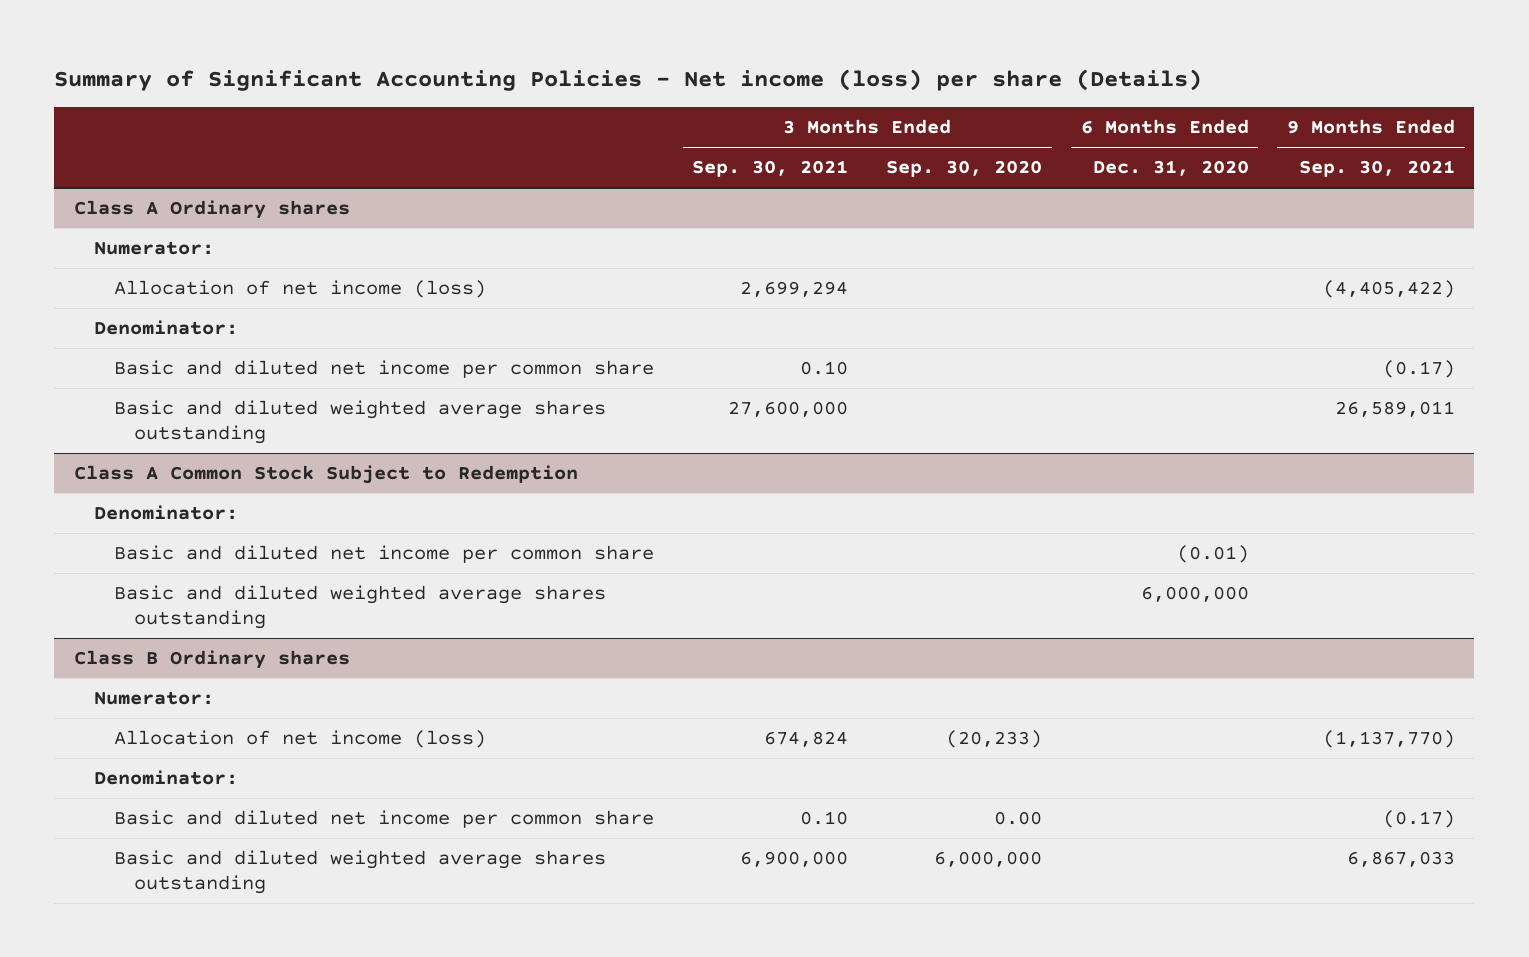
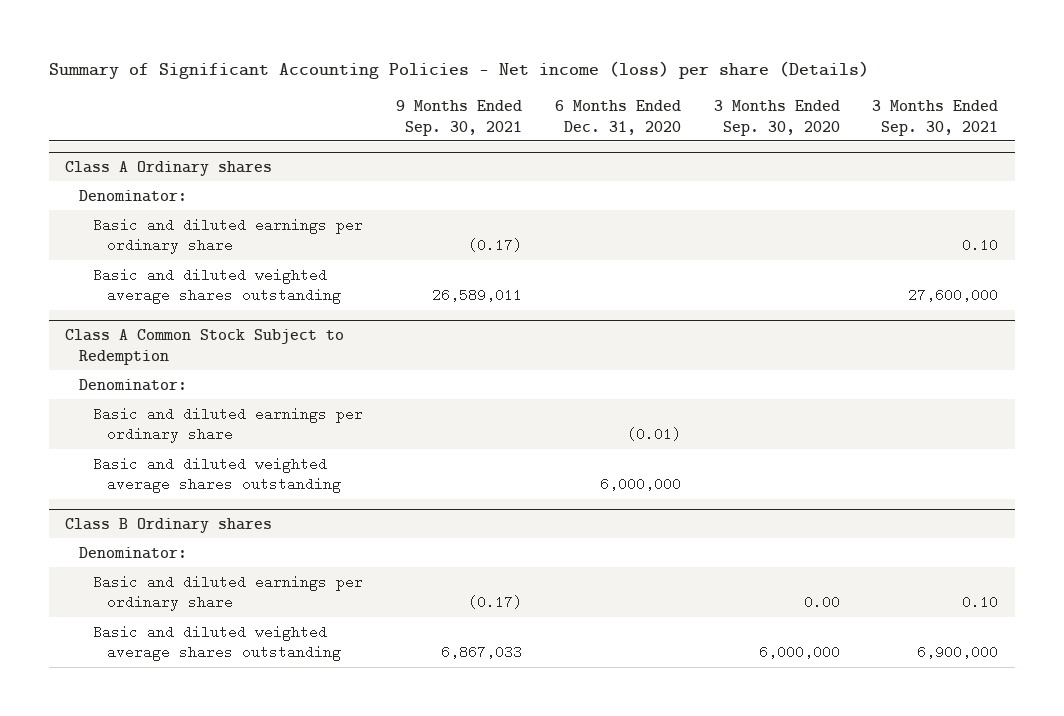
- | 3 Months Ended Sep. 30, 2021 | 3 Months Ended Sep. 30, 2020 | 6 Months Ended Dec. 31, 2020 | 9 Months Ended Sep. 30, 2021
+ | 9 Months Ended Sep. 30, 2021 | 6 Months Ended Dec. 31, 2020 | 3 Months Ended Sep. 30, 2020 | 3 Months Ended Sep. 30, 2021
@ Class A Ordinary shares
- Numerator:
- Allocation of net income (loss) | 2,699,294 | | | (4,405,422)
- Basic and diluted net income per common share | 0.10 | | | (0.17)
+ Basic and diluted earnings per ordinary share | (0.17) | | | 0.10
@ Class A Common Stock Subject to Redemption
- Basic and diluted net income per common share | | | (0.01) |
+ Basic and diluted earnings per ordinary share | | (0.01) | |
@ Class B Ordinary shares
- Numerator:
- Allocation of net income (loss) | 674,824 | (20,233) | | (1,137,770)
- Basic and diluted net income per common share | 0.10 | 0.00 | | (0.17)
+ Basic and diluted earnings per ordinary share | (0.17) | | 0.00 | 0.10

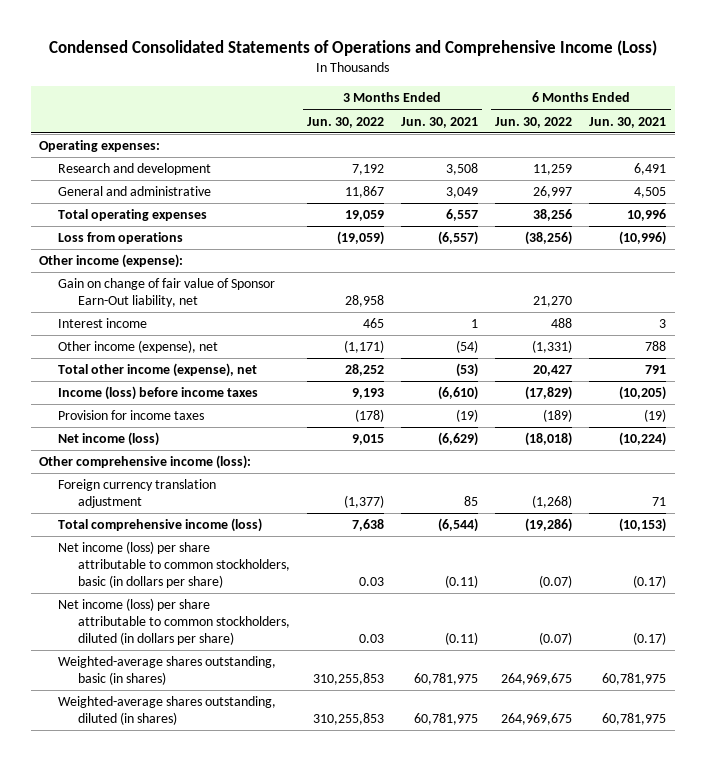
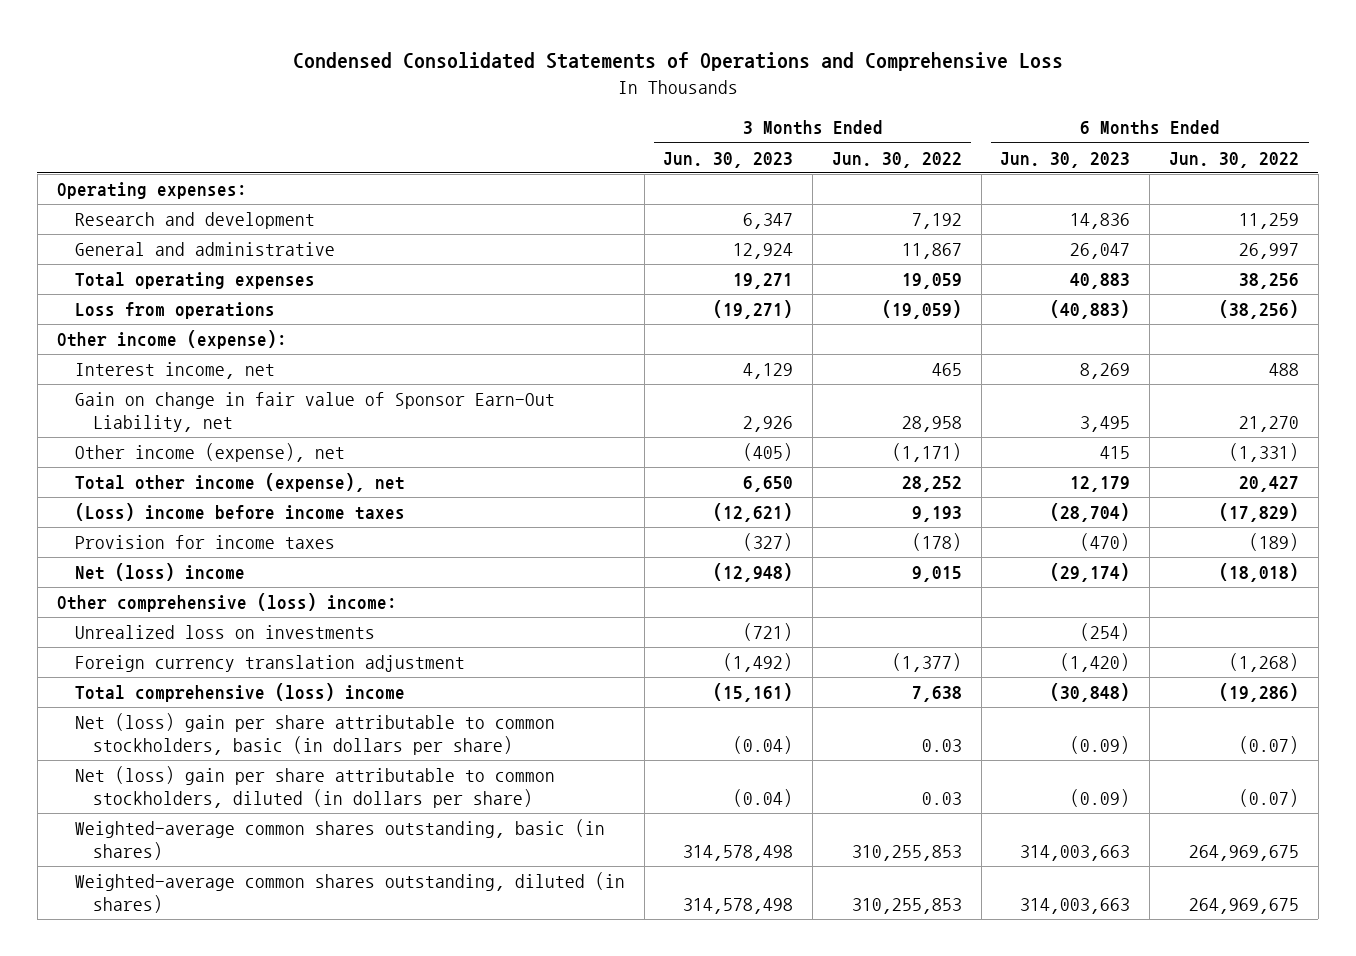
- Condensed Consolidated Statements of Operations and Comprehensive Income (Loss)
+ Condensed Consolidated Statements of Operations and Comprehensive Loss
- | 3 Months Ended Jun. 30, 2022 | 3 Months Ended Jun. 30, 2021 | 6 Months Ended Jun. 30, 2022 | 6 Months Ended Jun. 30, 2021
+ | 3 Months Ended Jun. 30, 2023 | 3 Months Ended Jun. 30, 2022 | 6 Months Ended Jun. 30, 2023 | 6 Months Ended Jun. 30, 2022
- Gain on change of fair value of Sponsor Earn-Out liability, net | 28,958 | | 21,270 |
- Interest income | 465 | 1 | 488 | 3
+ Interest income, net | 4,129 | 465 | 8,269 | 488
+ Gain on change in fair value of Sponsor Earn-Out Liability, net | 2,926 | 28,958 | 3,495 | 21,270
- Income (loss) before income taxes | 9,193 | (6,610) | (17,829) | (10,205)
+ (Loss) income before income taxes | (12,621) | 9,193 | (28,704) | (17,829)
- Net income (loss) | 9,015 | (6,629) | (18,018) | (10,224)
- Other comprehensive income (loss):
+ Net (loss) income | (12,948) | 9,015 | (29,174) | (18,018)
+ Other comprehensive (loss) income:
+ Unrealized loss on investments | (721) | | (254) |
- Total comprehensive income (loss) | 7,638 | (6,544) | (19,286) | (10,153)
- Net income (loss) per share attributable to common stockholders, basic (in dollars per share) | 0.03 | (0.11) | (0.07) | (0.17)
- Net income (loss) per share attributable to common stockholders, diluted (in dollars per share) | 0.03 | (0.11) | (0.07) | (0.17)
- Weighted-average shares outstanding, basic (in shares) | 310,255,853 | 60,781,975 | 264,969,675 | 60,781,975
- Weighted-average shares outstanding, diluted (in shares) | 310,255,853 | 60,781,975 | 264,969,675 | 60,781,975
+ Total comprehensive (loss) income | (15,161) | 7,638 | (30,848) | (19,286)
+ Net (loss) gain per share attributable to common stockholders, basic (in dollars per share) | (0.04) | 0.03 | (0.09) | (0.07)
+ Net (loss) gain per share attributable to common stockholders, diluted (in dollars per share) | (0.04) | 0.03 | (0.09) | (0.07)
+ Weighted-average common shares outstanding, basic (in shares) | 314,578,498 | 310,255,853 | 314,003,663 | 264,969,675
+ Weighted-average common shares outstanding, diluted (in shares) | 314,578,498 | 310,255,853 | 314,003,663 | 264,969,675

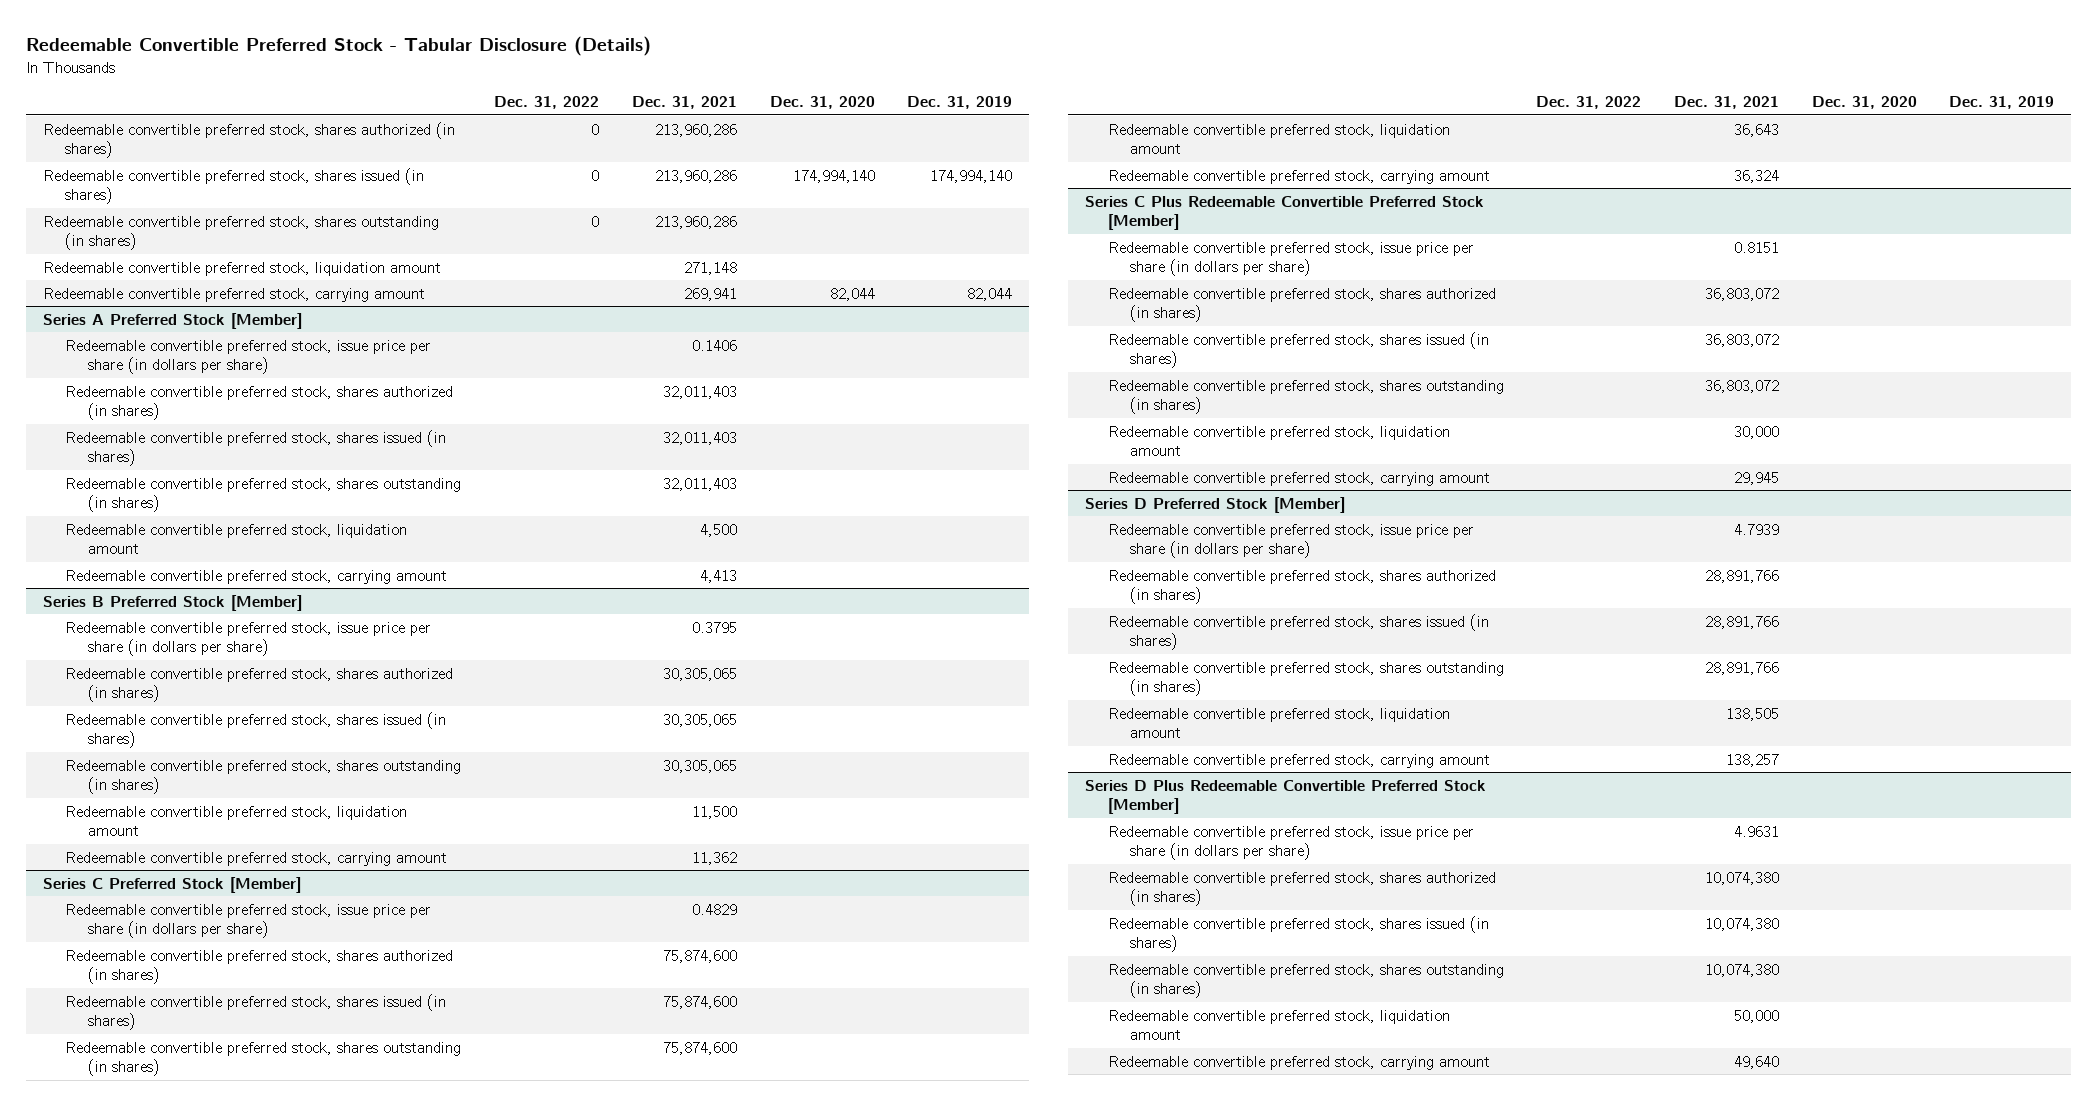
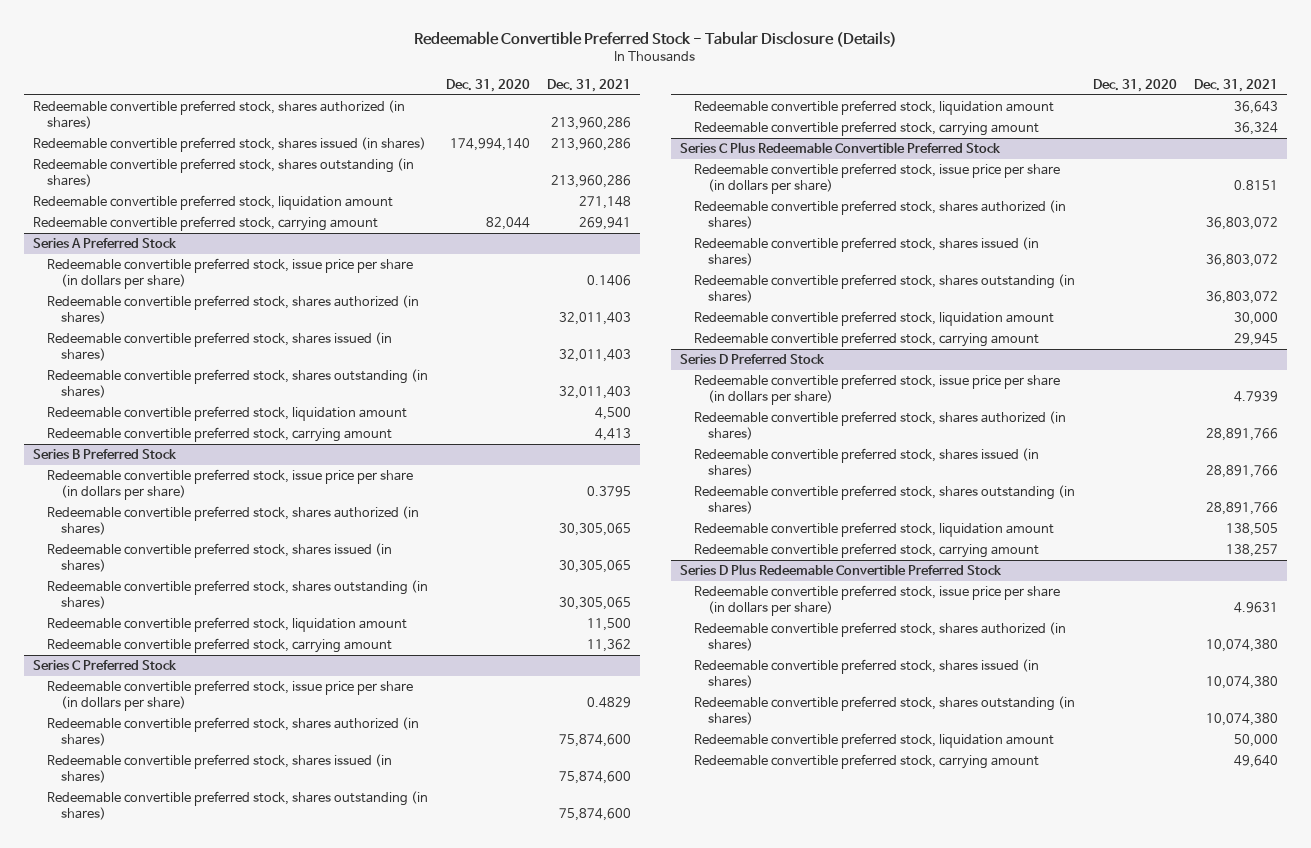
- | Dec. 31, 2022 | Dec. 31, 2021 | Dec. 31, 2020 | Dec. 31, 2019
+ | Dec. 31, 2020 | Dec. 31, 2021
- Series A Preferred Stock [Member]
+ Series A Preferred Stock
- Series B Preferred Stock [Member]
+ Series B Preferred Stock
- Series C Preferred Stock [Member]
+ Series C Preferred Stock
- Series C Plus Redeemable Convertible Preferred Stock [Member]
+ Series C Plus Redeemable Convertible Preferred Stock
- Series D Preferred Stock [Member]
+ Series D Preferred Stock
- Series D Plus Redeemable Convertible Preferred Stock [Member]
+ Series D Plus Redeemable Convertible Preferred Stock

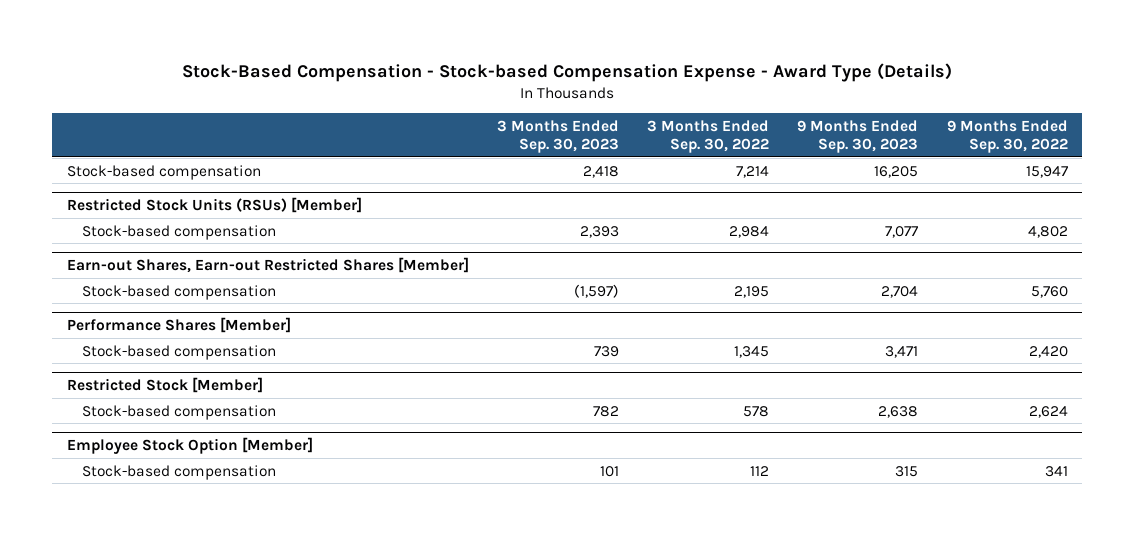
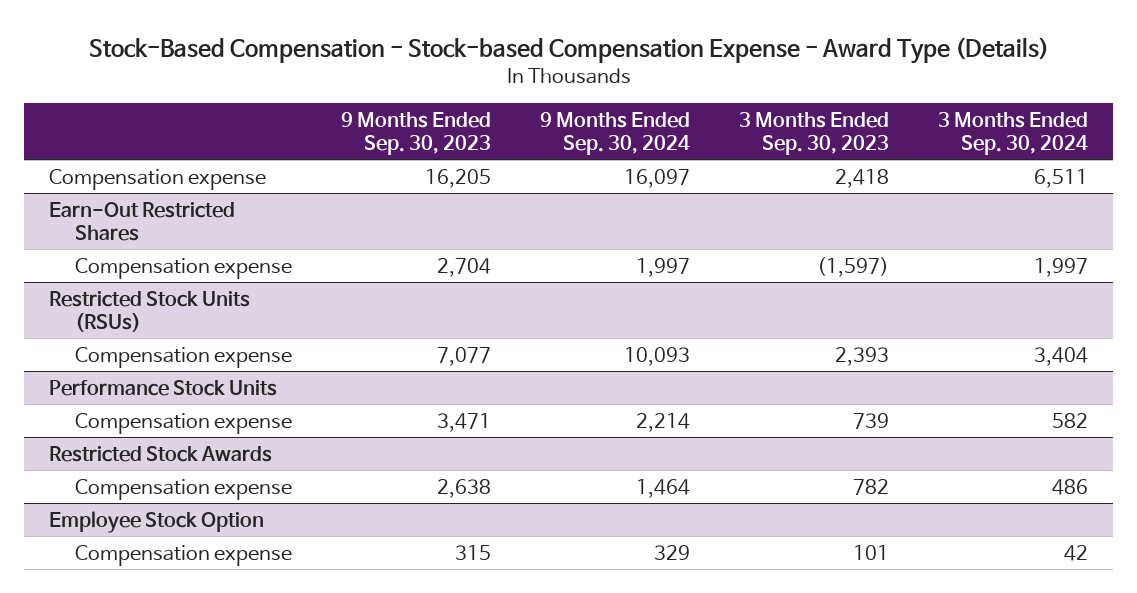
- | 3 Months Ended Sep. 30, 2023 | 3 Months Ended Sep. 30, 2022 | 9 Months Ended Sep. 30, 2023 | 9 Months Ended Sep. 30, 2022
+ | 9 Months Ended Sep. 30, 2023 | 9 Months Ended Sep. 30, 2024 | 3 Months Ended Sep. 30, 2023 | 3 Months Ended Sep. 30, 2024
- Stock-based compensation | 2,418 | 7,214 | 16,205 | 15,947
- Restricted Stock Units (RSUs) [Member]
- Stock-based compensation | 2,393 | 2,984 | 7,077 | 4,802
- Earn-out Shares, Earn-out Restricted Shares [Member]
- Stock-based compensation | (1,597) | 2,195 | 2,704 | 5,760
- Performance Shares [Member]
- Stock-based compensation | 739 | 1,345 | 3,471 | 2,420
- Restricted Stock [Member]
- Stock-based compensation | 782 | 578 | 2,638 | 2,624
- Employee Stock Option [Member]
- Stock-based compensation | 101 | 112 | 315 | 341
+ Compensation expense | 16,205 | 16,097 | 2,418 | 6,511
+ Earn-Out Restricted Shares
+ Compensation expense | 2,704 | 1,997 | (1,597) | 1,997
+ Restricted Stock Units (RSUs)
+ Compensation expense | 7,077 | 10,093 | 2,393 | 3,404
+ Performance Stock Units
+ Compensation expense | 3,471 | 2,214 | 739 | 582
+ Restricted Stock Awards
+ Compensation expense | 2,638 | 1,464 | 782 | 486
+ Employee Stock Option
+ Compensation expense | 315 | 329 | 101 | 42

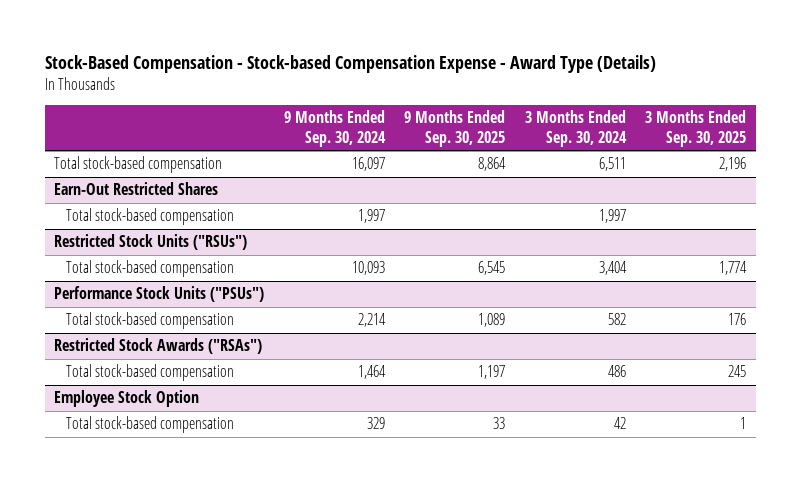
- | 9 Months Ended Sep. 30, 2023 | 9 Months Ended Sep. 30, 2024 | 3 Months Ended Sep. 30, 2023 | 3 Months Ended Sep. 30, 2024
+ | 9 Months Ended Sep. 30, 2024 | 9 Months Ended Sep. 30, 2025 | 3 Months Ended Sep. 30, 2024 | 3 Months Ended Sep. 30, 2025
- Compensation expense | 16,205 | 16,097 | 2,418 | 6,511
+ Total stock-based compensation | 16,097 | 8,864 | 6,511 | 2,196
@ Earn-Out Restricted Shares
- Compensation expense | 2,704 | 1,997 | (1,597) | 1,997
- Restricted Stock Units (RSUs)
- Compensation expense | 7,077 | 10,093 | 2,393 | 3,404
- Performance Stock Units
- Compensation expense | 3,471 | 2,214 | 739 | 582
- Restricted Stock Awards
- Compensation expense | 2,638 | 1,464 | 782 | 486
@ Earn-Out Restricted Shares
+ Total stock-based compensation | 1,997 | | 1,997 |
+ Restricted Stock Units ("RSUs")
+ Total stock-based compensation | 10,093 | 6,545 | 3,404 | 1,774
+ Performance Stock Units ("PSUs")
+ Total stock-based compensation | 2,214 | 1,089 | 582 | 176
+ Restricted Stock Awards ("RSAs")
+ Total stock-based compensation | 1,464 | 1,197 | 486 | 245
@ Employee Stock Option
- Compensation expense | 315 | 329 | 101 | 42
+ Total stock-based compensation | 329 | 33 | 42 | 1

